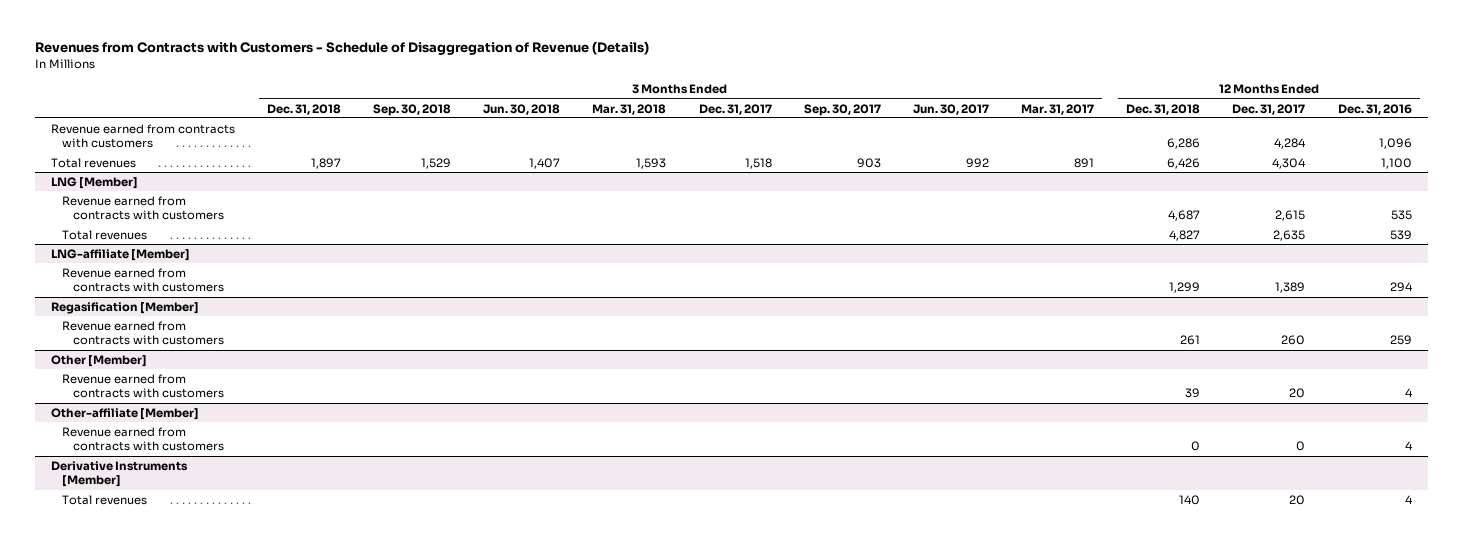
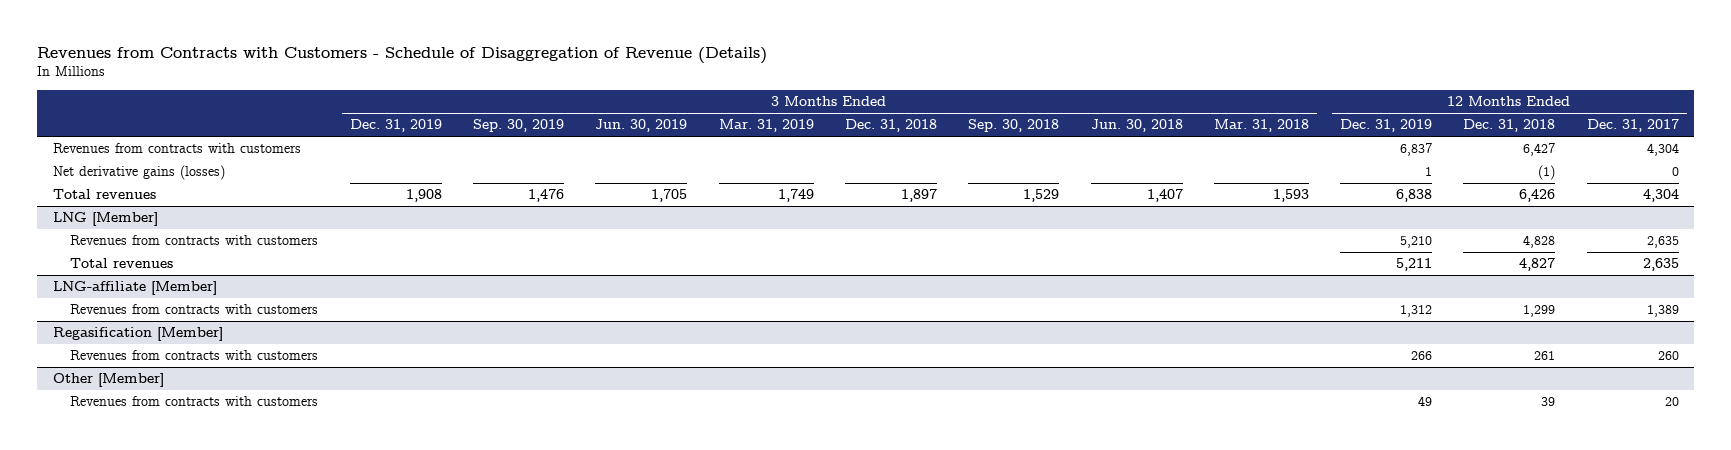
- | 3 Months Ended Dec. 31, 2018 | 3 Months Ended Sep. 30, 2018 | 3 Months Ended Jun. 30, 2018 | 3 Months Ended Mar. 31, 2018 | 3 Months Ended Dec. 31, 2017 | 3 Months Ended Sep. 30, 2017 | 3 Months Ended Jun. 30, 2017 | 3 Months Ended Mar. 31, 2017 | 12 Months Ended Dec. 31, 2018 | 12 Months Ended Dec. 31, 2017 | 12 Months Ended Dec. 31, 2016
+ | 3 Months Ended Dec. 31, 2019 | 3 Months Ended Sep. 30, 2019 | 3 Months Ended Jun. 30, 2019 | 3 Months Ended Mar. 31, 2019 | 3 Months Ended Dec. 31, 2018 | 3 Months Ended Sep. 30, 2018 | 3 Months Ended Jun. 30, 2018 | 3 Months Ended Mar. 31, 2018 | 12 Months Ended Dec. 31, 2019 | 12 Months Ended Dec. 31, 2018 | 12 Months Ended Dec. 31, 2017
- Revenue earned from contracts with customers | | | | | | | | | 6,286 | 4,284 | 1,096
+ Revenues from contracts with customers | | | | | | | | | 6,837 | 6,427 | 4,304
+ Net derivative gains (losses) | | | | | | | | | 1 | (1) | 0
@ LNG [Member]
- Revenue earned from contracts with customers | | | | | | | | | 4,687 | 2,615 | 535
+ Revenues from contracts with customers | | | | | | | | | 5,210 | 4,828 | 2,635
@ LNG-affiliate [Member]
- Revenue earned from contracts with customers | | | | | | | | | 1,299 | 1,389 | 294
+ Revenues from contracts with customers | | | | | | | | | 1,312 | 1,299 | 1,389
@ Regasification [Member]
- Revenue earned from contracts with customers | | | | | | | | | 261 | 260 | 259
+ Revenues from contracts with customers | | | | | | | | | 266 | 261 | 260
@ Other [Member]
- Revenue earned from contracts with customers | | | | | | | | | 39 | 20 | 4
- Other-affiliate [Member]
- Revenue earned from contracts with customers | | | | | | | | | 0 | 0 | 4
- Derivative Instruments [Member]
- Total revenues | | | | | | | | | 140 | 20 | 4
@ Other [Member]
+ Revenues from contracts with customers | | | | | | | | | 49 | 39 | 20

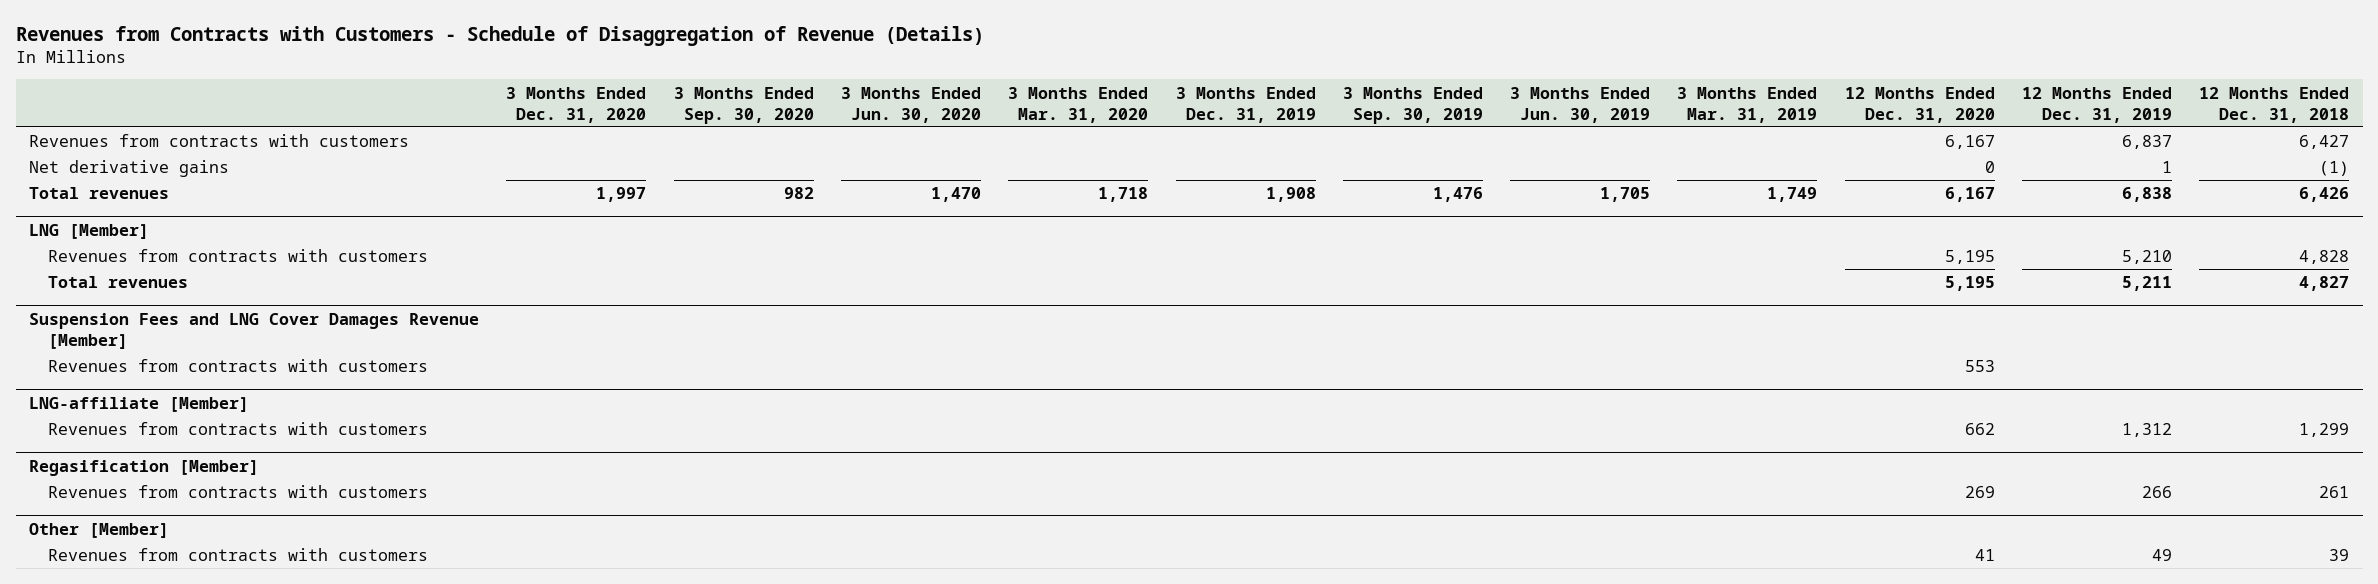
- | 3 Months Ended Dec. 31, 2019 | 3 Months Ended Sep. 30, 2019 | 3 Months Ended Jun. 30, 2019 | 3 Months Ended Mar. 31, 2019 | 3 Months Ended Dec. 31, 2018 | 3 Months Ended Sep. 30, 2018 | 3 Months Ended Jun. 30, 2018 | 3 Months Ended Mar. 31, 2018 | 12 Months Ended Dec. 31, 2019 | 12 Months Ended Dec. 31, 2018 | 12 Months Ended Dec. 31, 2017
+ | 3 Months Ended Dec. 31, 2020 | 3 Months Ended Sep. 30, 2020 | 3 Months Ended Jun. 30, 2020 | 3 Months Ended Mar. 31, 2020 | 3 Months Ended Dec. 31, 2019 | 3 Months Ended Sep. 30, 2019 | 3 Months Ended Jun. 30, 2019 | 3 Months Ended Mar. 31, 2019 | 12 Months Ended Dec. 31, 2020 | 12 Months Ended Dec. 31, 2019 | 12 Months Ended Dec. 31, 2018
- Net derivative gains (losses) | | | | | | | | | 1 | (1) | 0
+ Net derivative gains | | | | | | | | | 0 | 1 | (1)
+ Suspension Fees and LNG Cover Damages Revenue [Member]
+ Revenues from contracts with customers | | | | | | | | | 553 | |

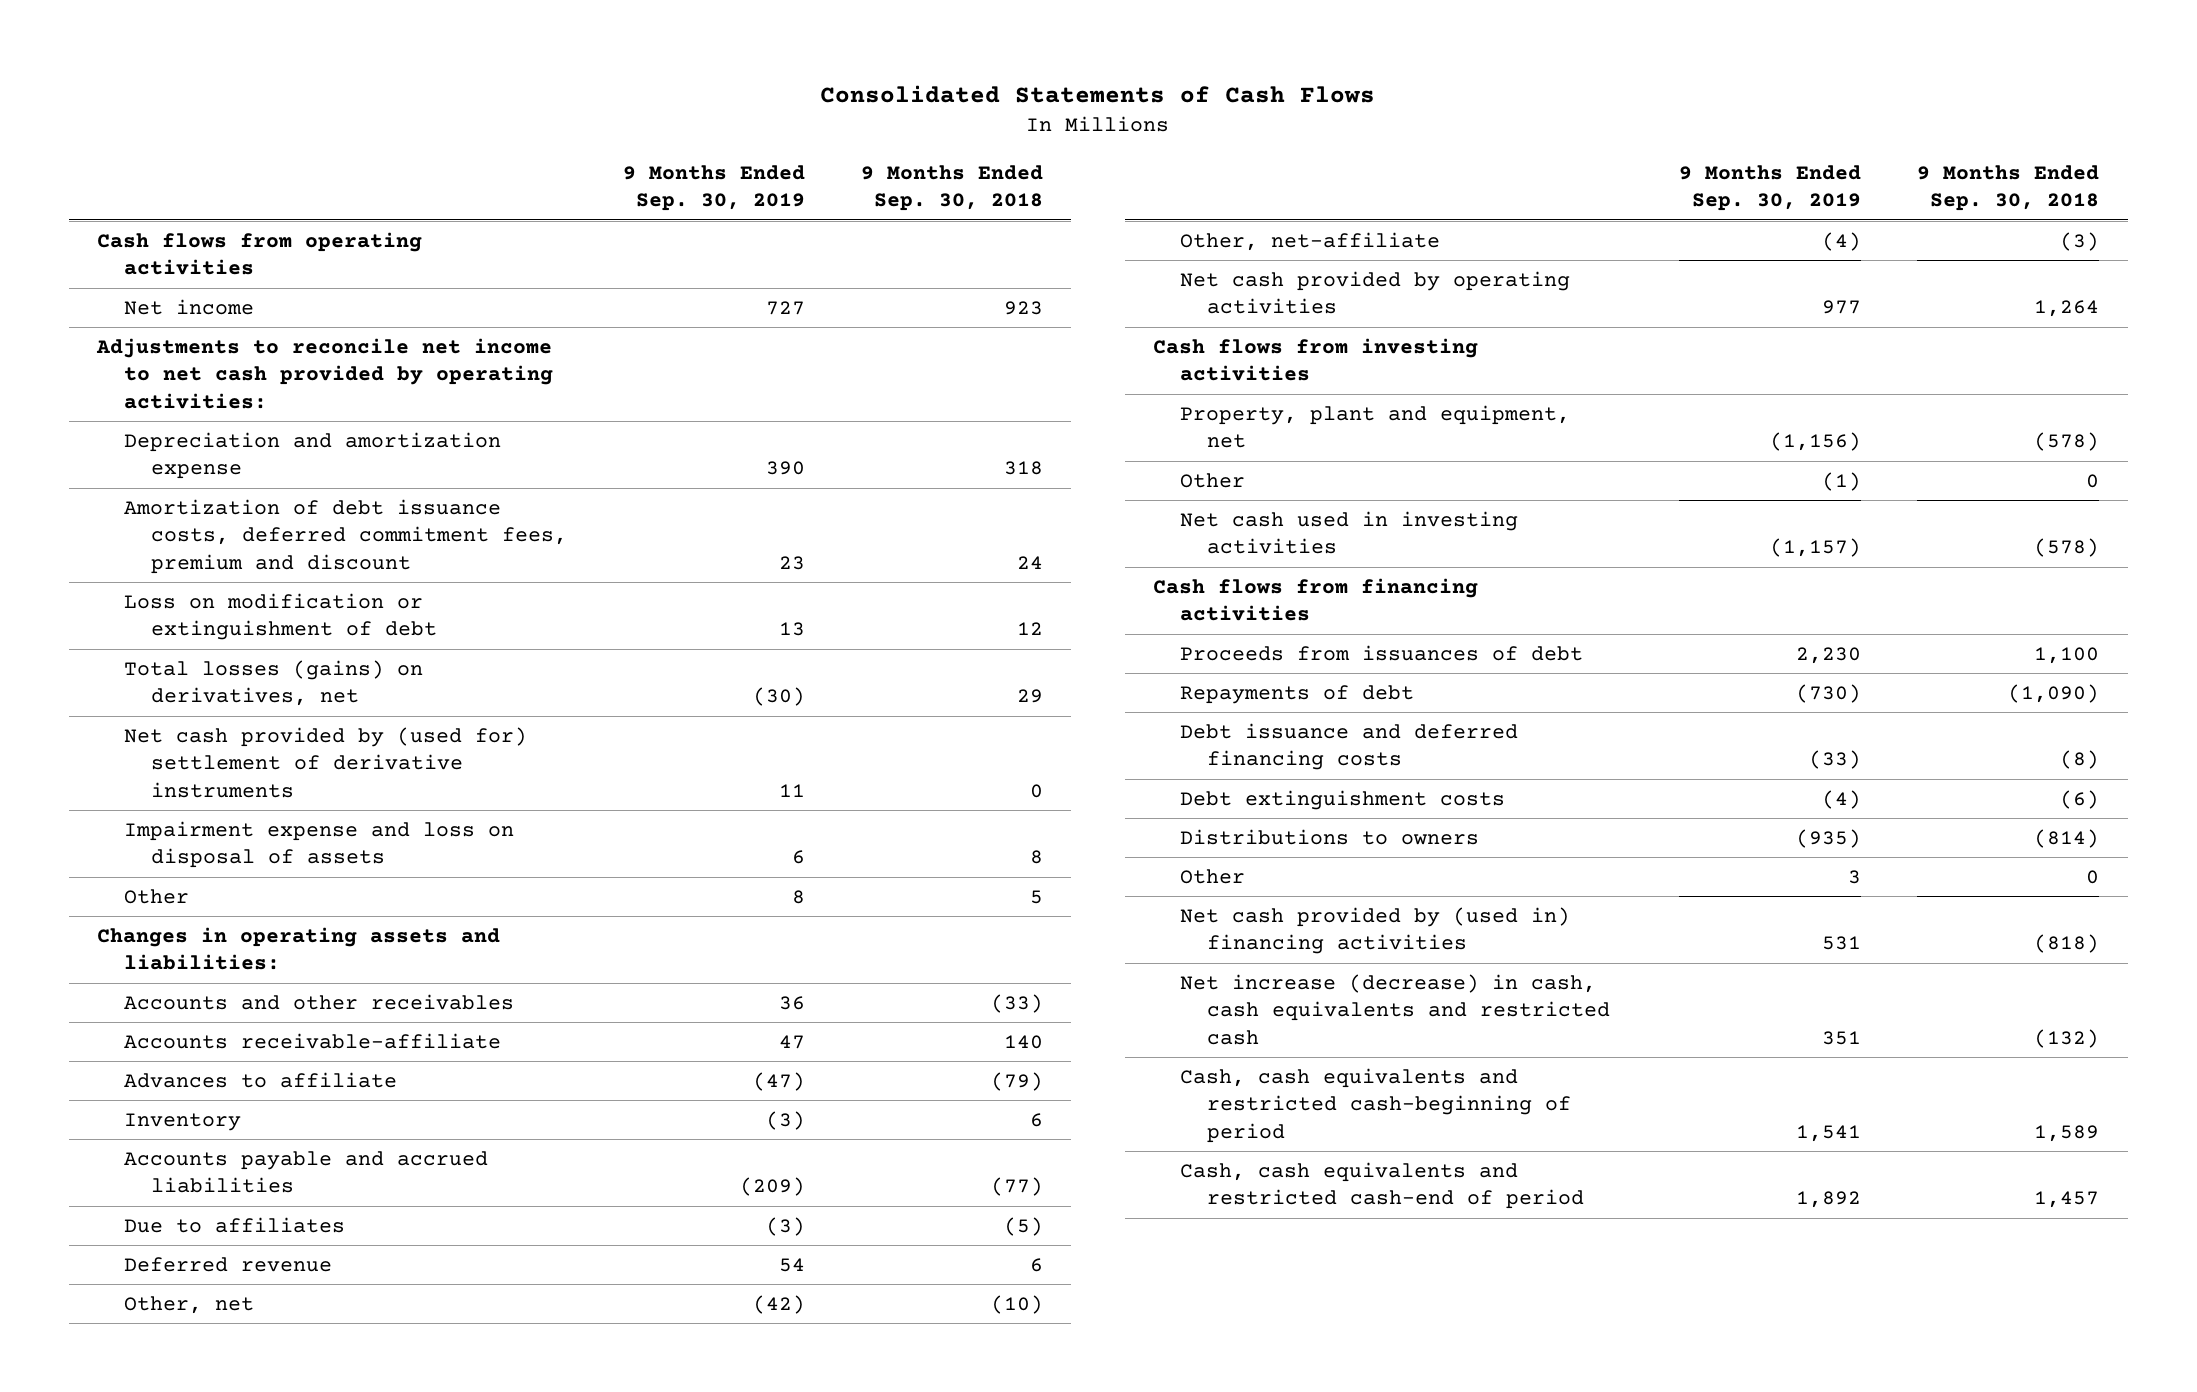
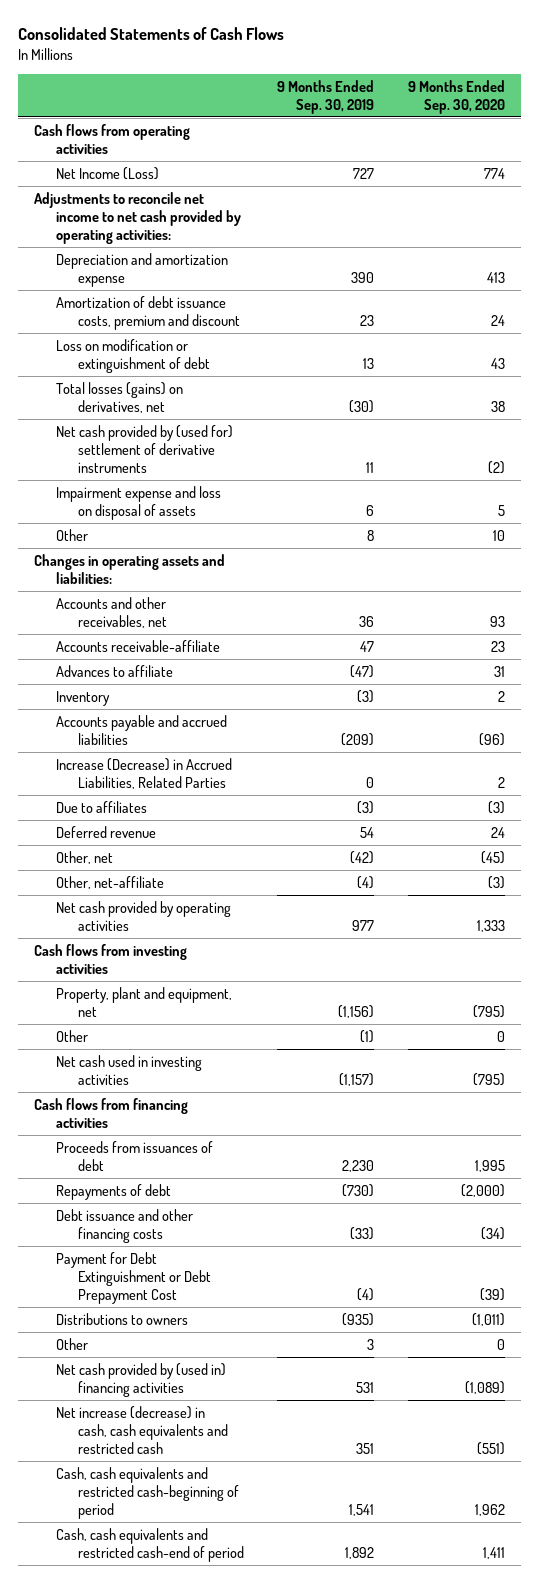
- | 9 Months Ended Sep. 30, 2019 | 9 Months Ended Sep. 30, 2018
+ | 9 Months Ended Sep. 30, 2019 | 9 Months Ended Sep. 30, 2020
- Net income | 727 | 923
+ Net Income (Loss) | 727 | 774
- Amortization of debt issuance costs, deferred commitment fees, premium and discount | 23 | 24
+ Amortization of debt issuance costs, premium and discount | 23 | 24
- Accounts and other receivables | 36 | (33)
+ Accounts and other receivables, net | 36 | 93
+ Increase (Decrease) in Accrued Liabilities, Related Parties | 0 | 2
- Debt issuance and deferred financing costs | (33) | (8)
- Debt extinguishment costs | (4) | (6)
+ Debt issuance and other financing costs | (33) | (34)
+ Payment for Debt Extinguishment or Debt Prepayment Cost | (4) | (39)

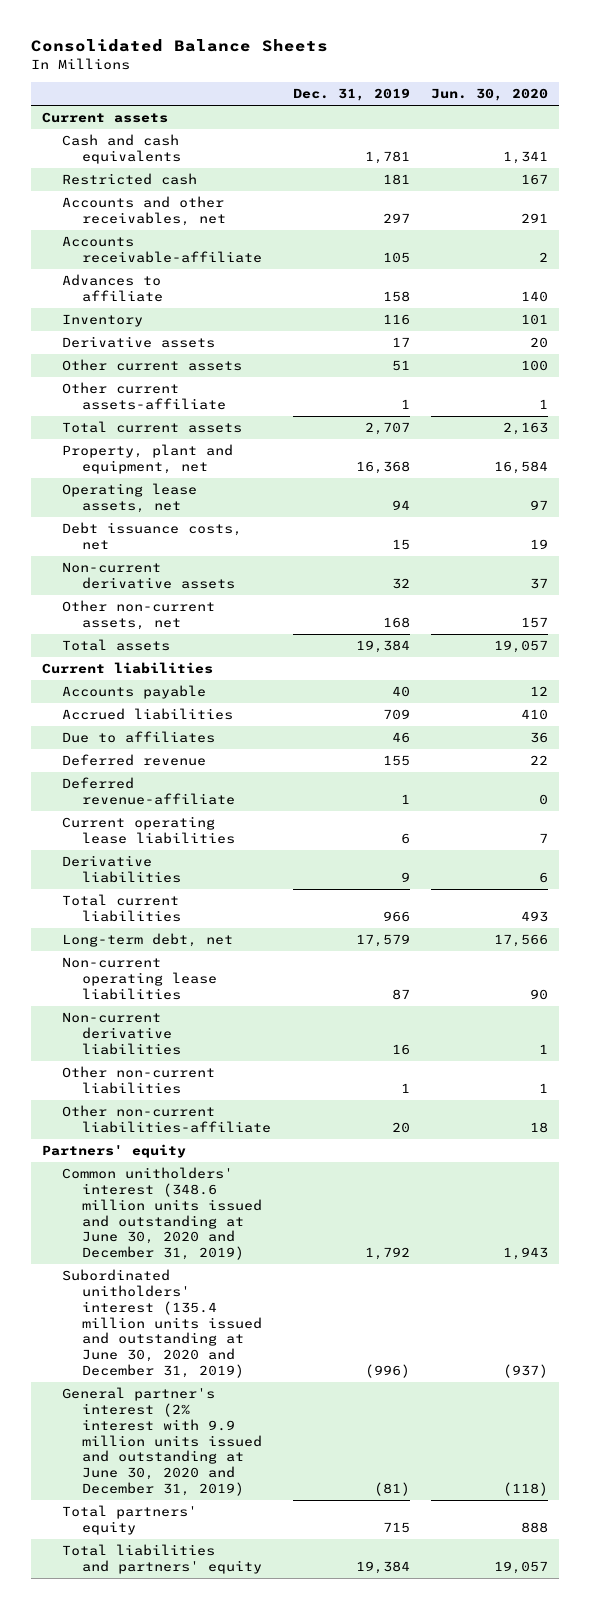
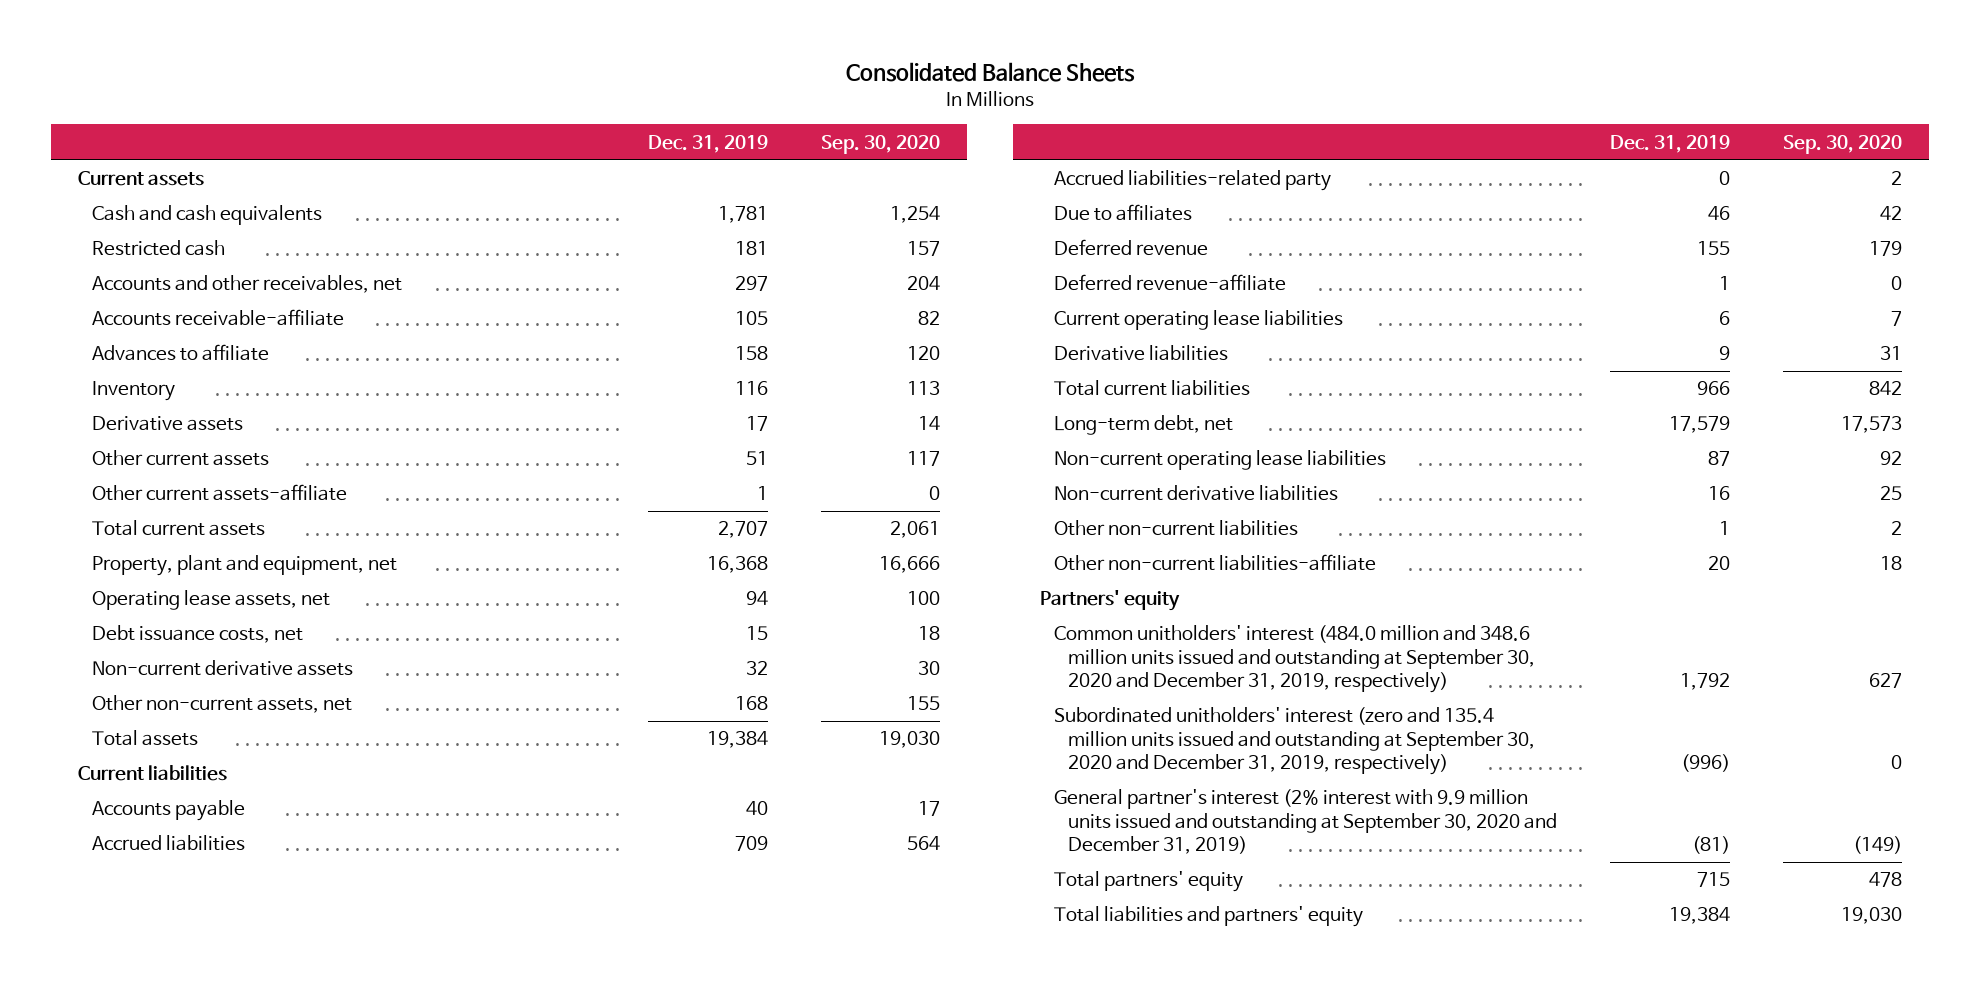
- | Dec. 31, 2019 | Jun. 30, 2020
+ | Dec. 31, 2019 | Sep. 30, 2020
+ Accrued liabilities-related party | 0 | 2
- Common unitholders' interest (348.6 million units issued and outstanding at June 30, 2020 and December 31, 2019) | 1,792 | 1,943
- Subordinated unitholders' interest (135.4 million units issued and outstanding at June 30, 2020 and December 31, 2019) | (996) | (937)
- General partner's interest (2% interest with 9.9 million units issued and outstanding at June 30, 2020 and December 31, 2019) | (81) | (118)
+ Common unitholders' interest (484.0 million and 348.6 million units issued and outstanding at September 30, 2020 and December 31, 2019, respectively) | 1,792 | 627
+ Subordinated unitholders' interest (zero and 135.4 million units issued and outstanding at September 30, 2020 and December 31, 2019, respectively) | (996) | 0
+ General partner's interest (2% interest with 9.9 million units issued and outstanding at September 30, 2020 and December 31, 2019) | (81) | (149)

